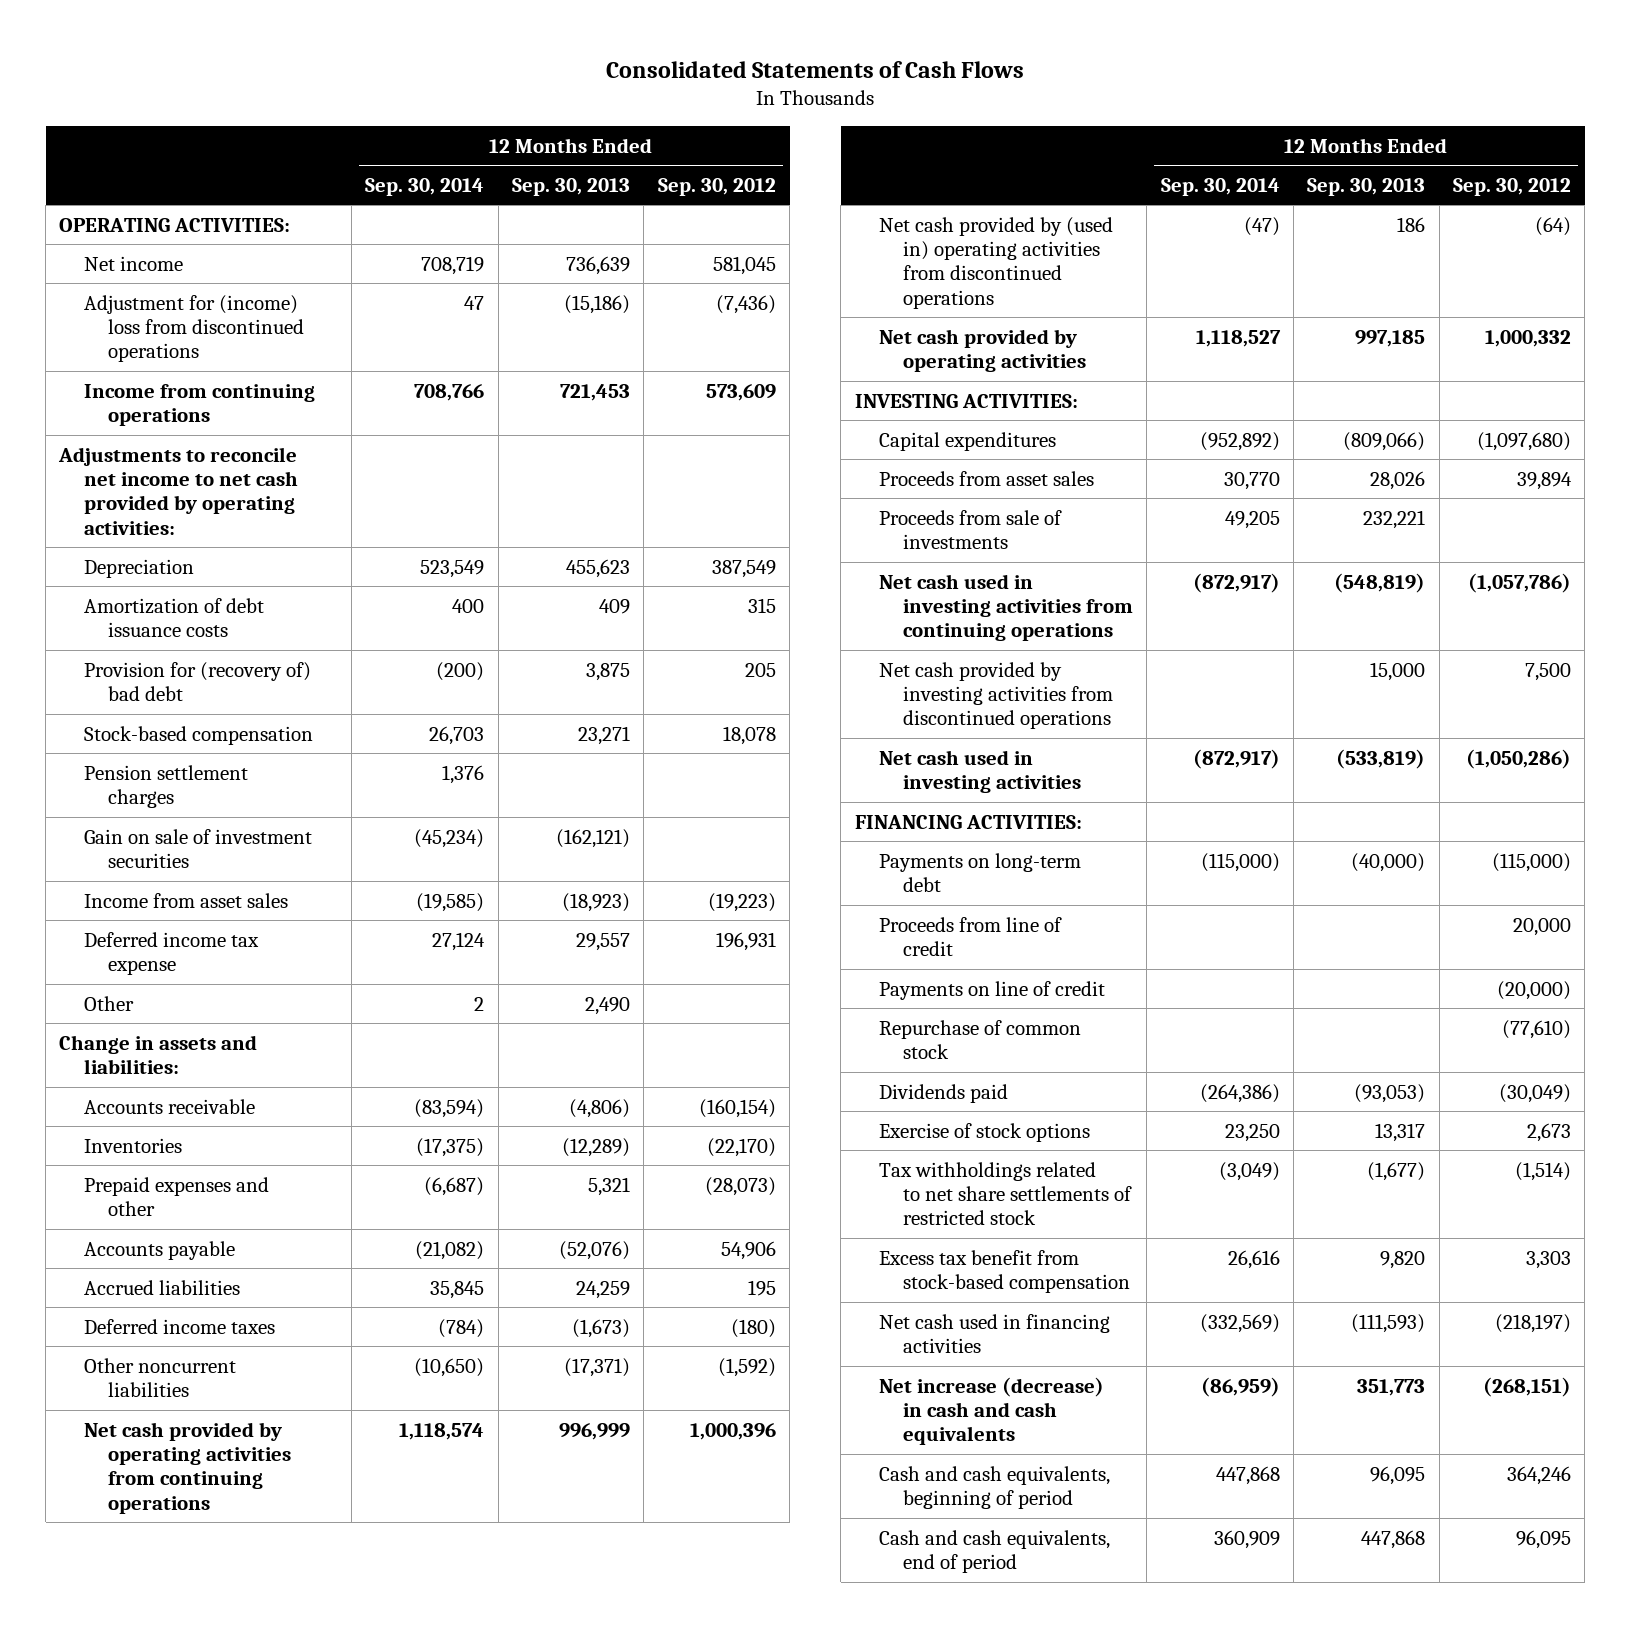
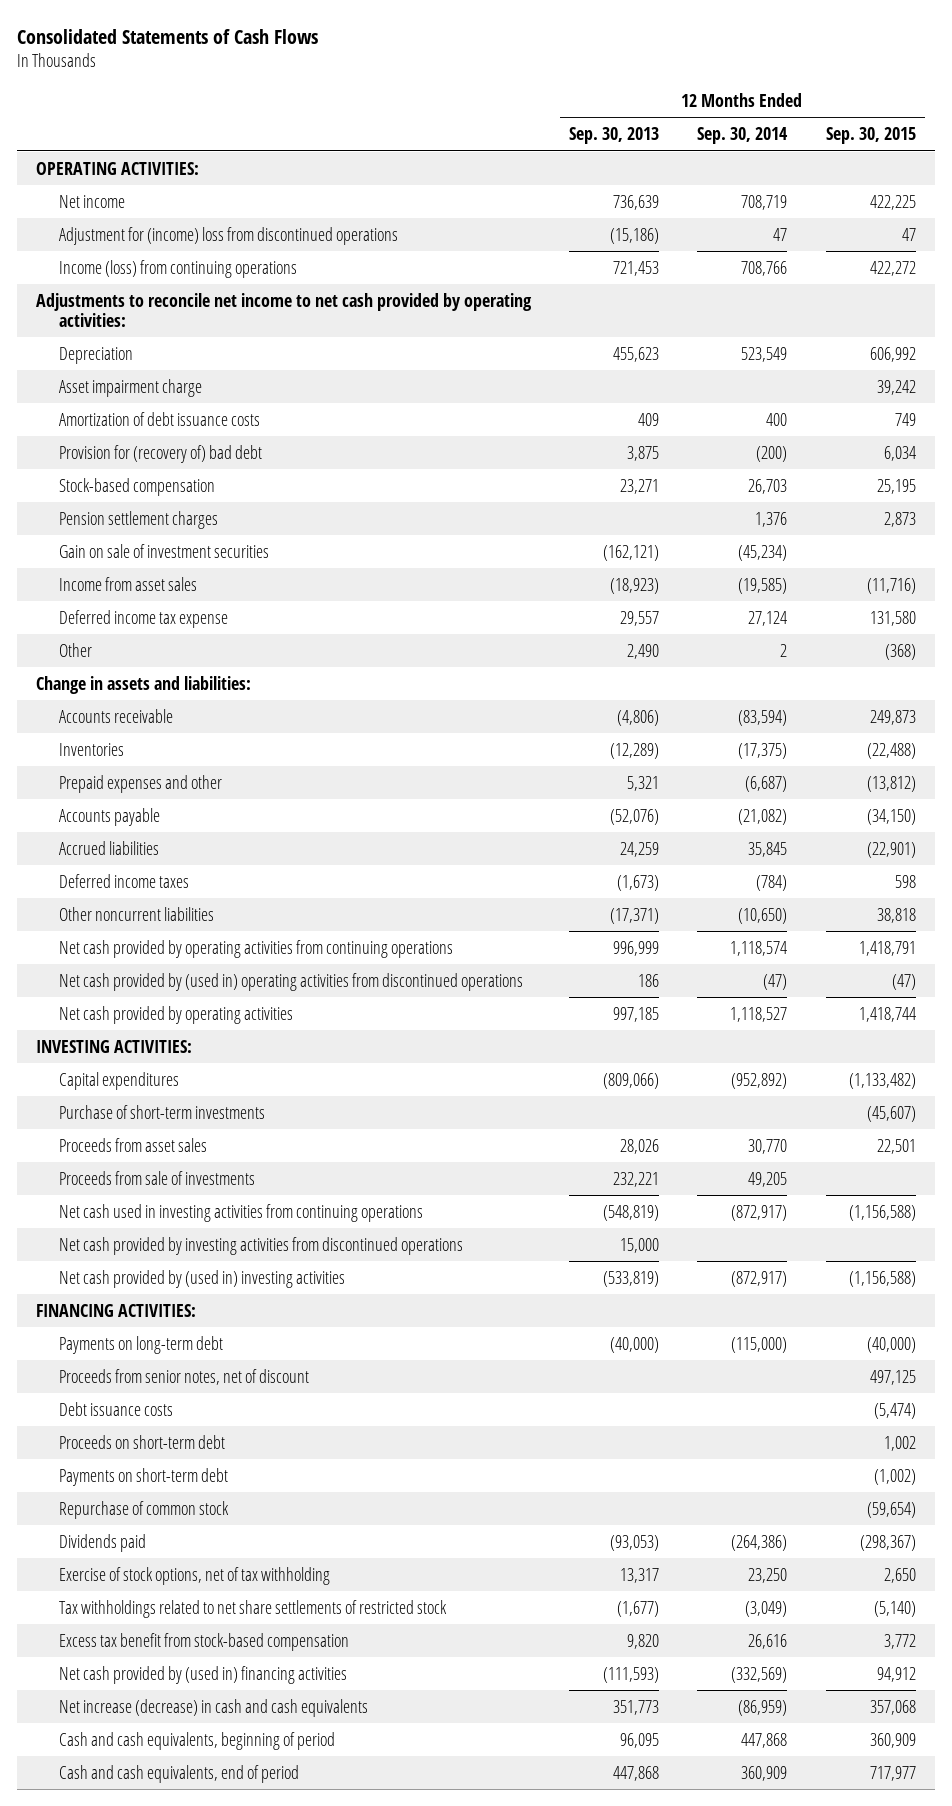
- | 12 Months Ended Sep. 30, 2014 | 12 Months Ended Sep. 30, 2013 | 12 Months Ended Sep. 30, 2012
+ | 12 Months Ended Sep. 30, 2013 | 12 Months Ended Sep. 30, 2014 | 12 Months Ended Sep. 30, 2015
- Income from continuing operations | 708,766 | 721,453 | 573,609
+ Income (loss) from continuing operations | 721,453 | 708,766 | 422,272
+ Asset impairment charge | | | 39,242
+ Purchase of short-term investments | | | (45,607)
- Net cash used in investing activities | (872,917) | (533,819) | (1,050,286)
+ Net cash provided by (used in) investing activities | (533,819) | (872,917) | (1,156,588)
- Proceeds from line of credit | | | 20,000
- Payments on line of credit | | | (20,000)
+ Proceeds from senior notes, net of discount | | | 497,125
+ Debt issuance costs | | | (5,474)
+ Proceeds on short-term debt | | | 1,002
+ Payments on short-term debt | | | (1,002)
- Exercise of stock options | 23,250 | 13,317 | 2,673
+ Exercise of stock options, net of tax withholding | 13,317 | 23,250 | 2,650
- Net cash used in financing activities | (332,569) | (111,593) | (218,197)
+ Net cash provided by (used in) financing activities | (111,593) | (332,569) | 94,912

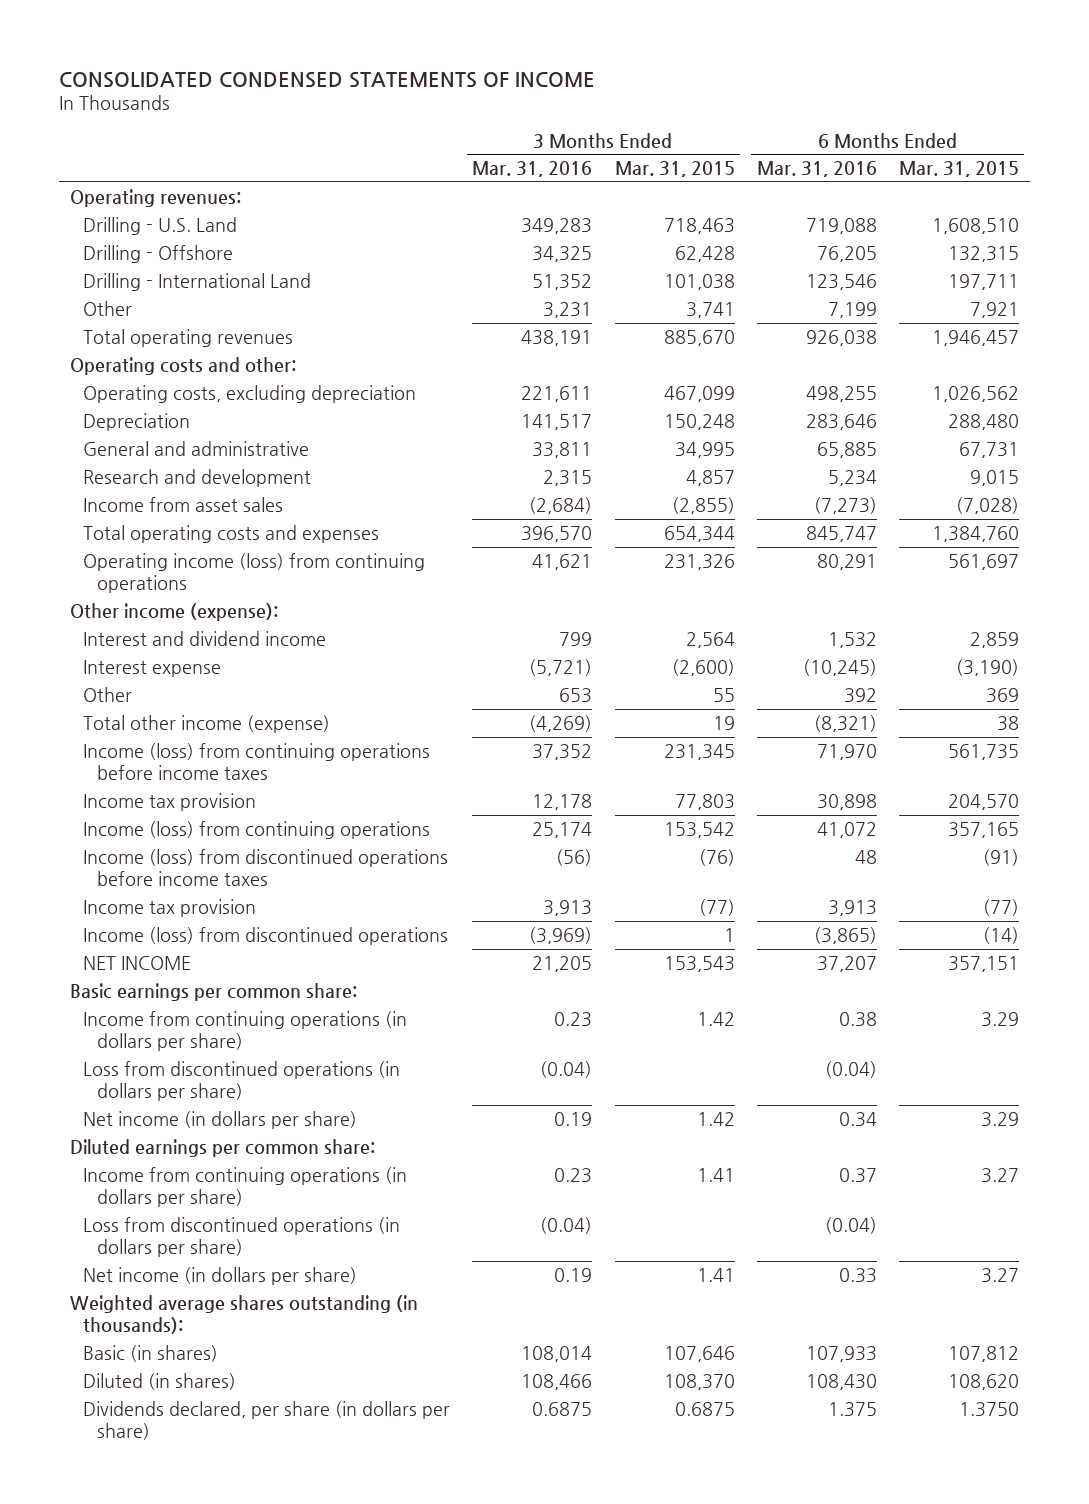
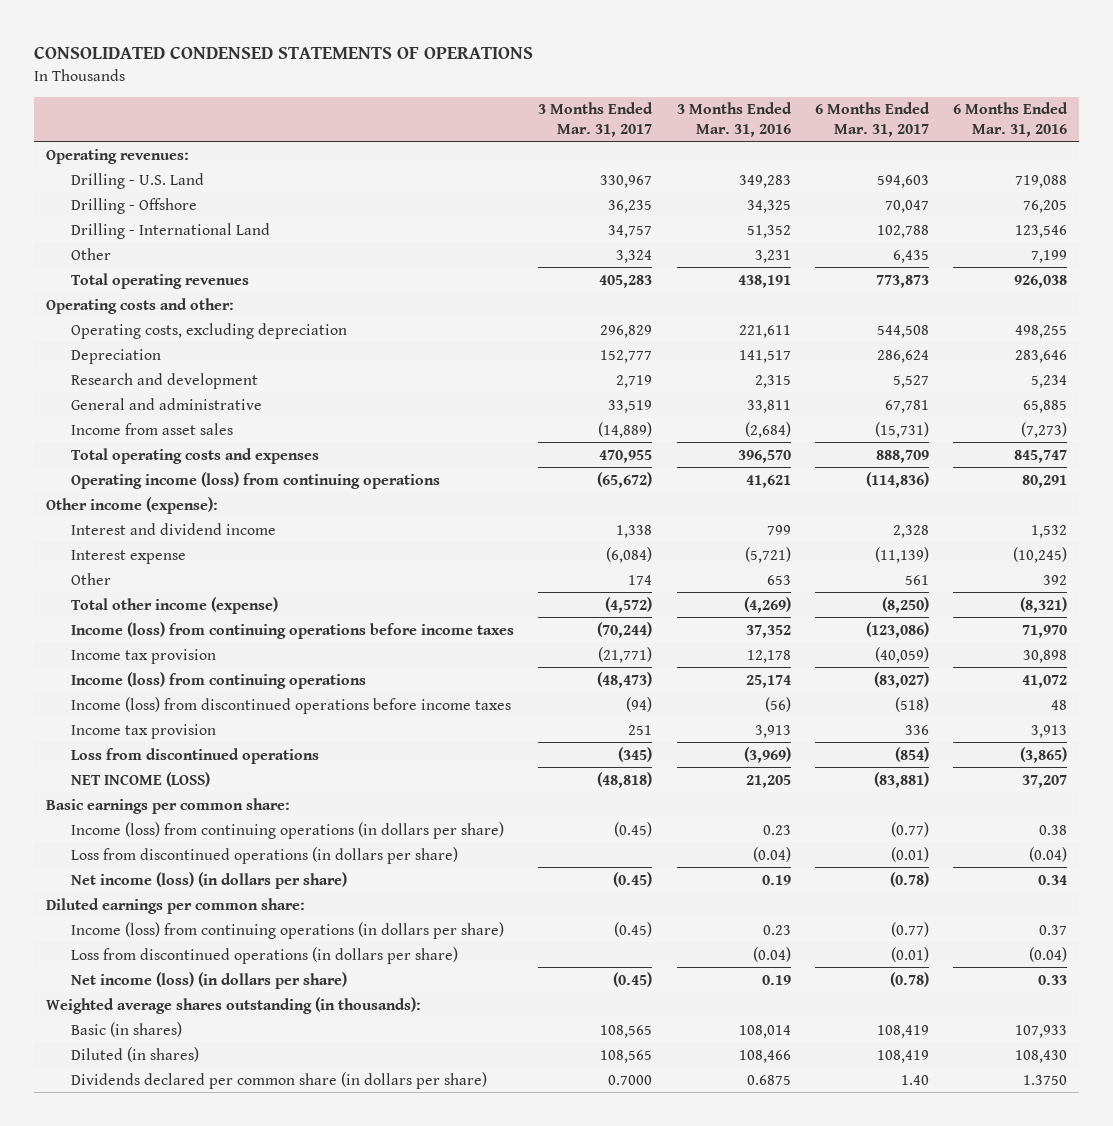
- CONSOLIDATED CONDENSED STATEMENTS OF INCOME
+ CONSOLIDATED CONDENSED STATEMENTS OF OPERATIONS
- | 3 Months Ended Mar. 31, 2016 | 3 Months Ended Mar. 31, 2015 | 6 Months Ended Mar. 31, 2016 | 6 Months Ended Mar. 31, 2015
+ | 3 Months Ended Mar. 31, 2017 | 3 Months Ended Mar. 31, 2016 | 6 Months Ended Mar. 31, 2017 | 6 Months Ended Mar. 31, 2016
moved down: General and administrative | 33,519 | 33,811 | 67,781 | 65,885
- Income (loss) from discontinued operations | (3,969) | 1 | (3,865) | (14)
- NET INCOME | 21,205 | 153,543 | 37,207 | 357,151
+ Loss from discontinued operations | (345) | (3,969) | (854) | (3,865)
+ NET INCOME (LOSS) | (48,818) | 21,205 | (83,881) | 37,207
- Income from continuing operations (in dollars per share) | 0.23 | 1.42 | 0.38 | 3.29
+ Income (loss) from continuing operations (in dollars per share) | (0.45) | 0.23 | (0.77) | 0.38
- Net income (in dollars per share) | 0.19 | 1.42 | 0.34 | 3.29
+ Net income (loss) (in dollars per share) | (0.45) | 0.19 | (0.78) | 0.34
- Income from continuing operations (in dollars per share) | 0.23 | 1.41 | 0.37 | 3.27
+ Income (loss) from continuing operations (in dollars per share) | (0.45) | 0.23 | (0.77) | 0.37
- Net income (in dollars per share) | 0.19 | 1.41 | 0.33 | 3.27
+ Net income (loss) (in dollars per share) | (0.45) | 0.19 | (0.78) | 0.33
- Dividends declared, per share (in dollars per share) | 0.6875 | 0.6875 | 1.375 | 1.3750
+ Dividends declared per common share (in dollars per share) | 0.7000 | 0.6875 | 1.40 | 1.3750

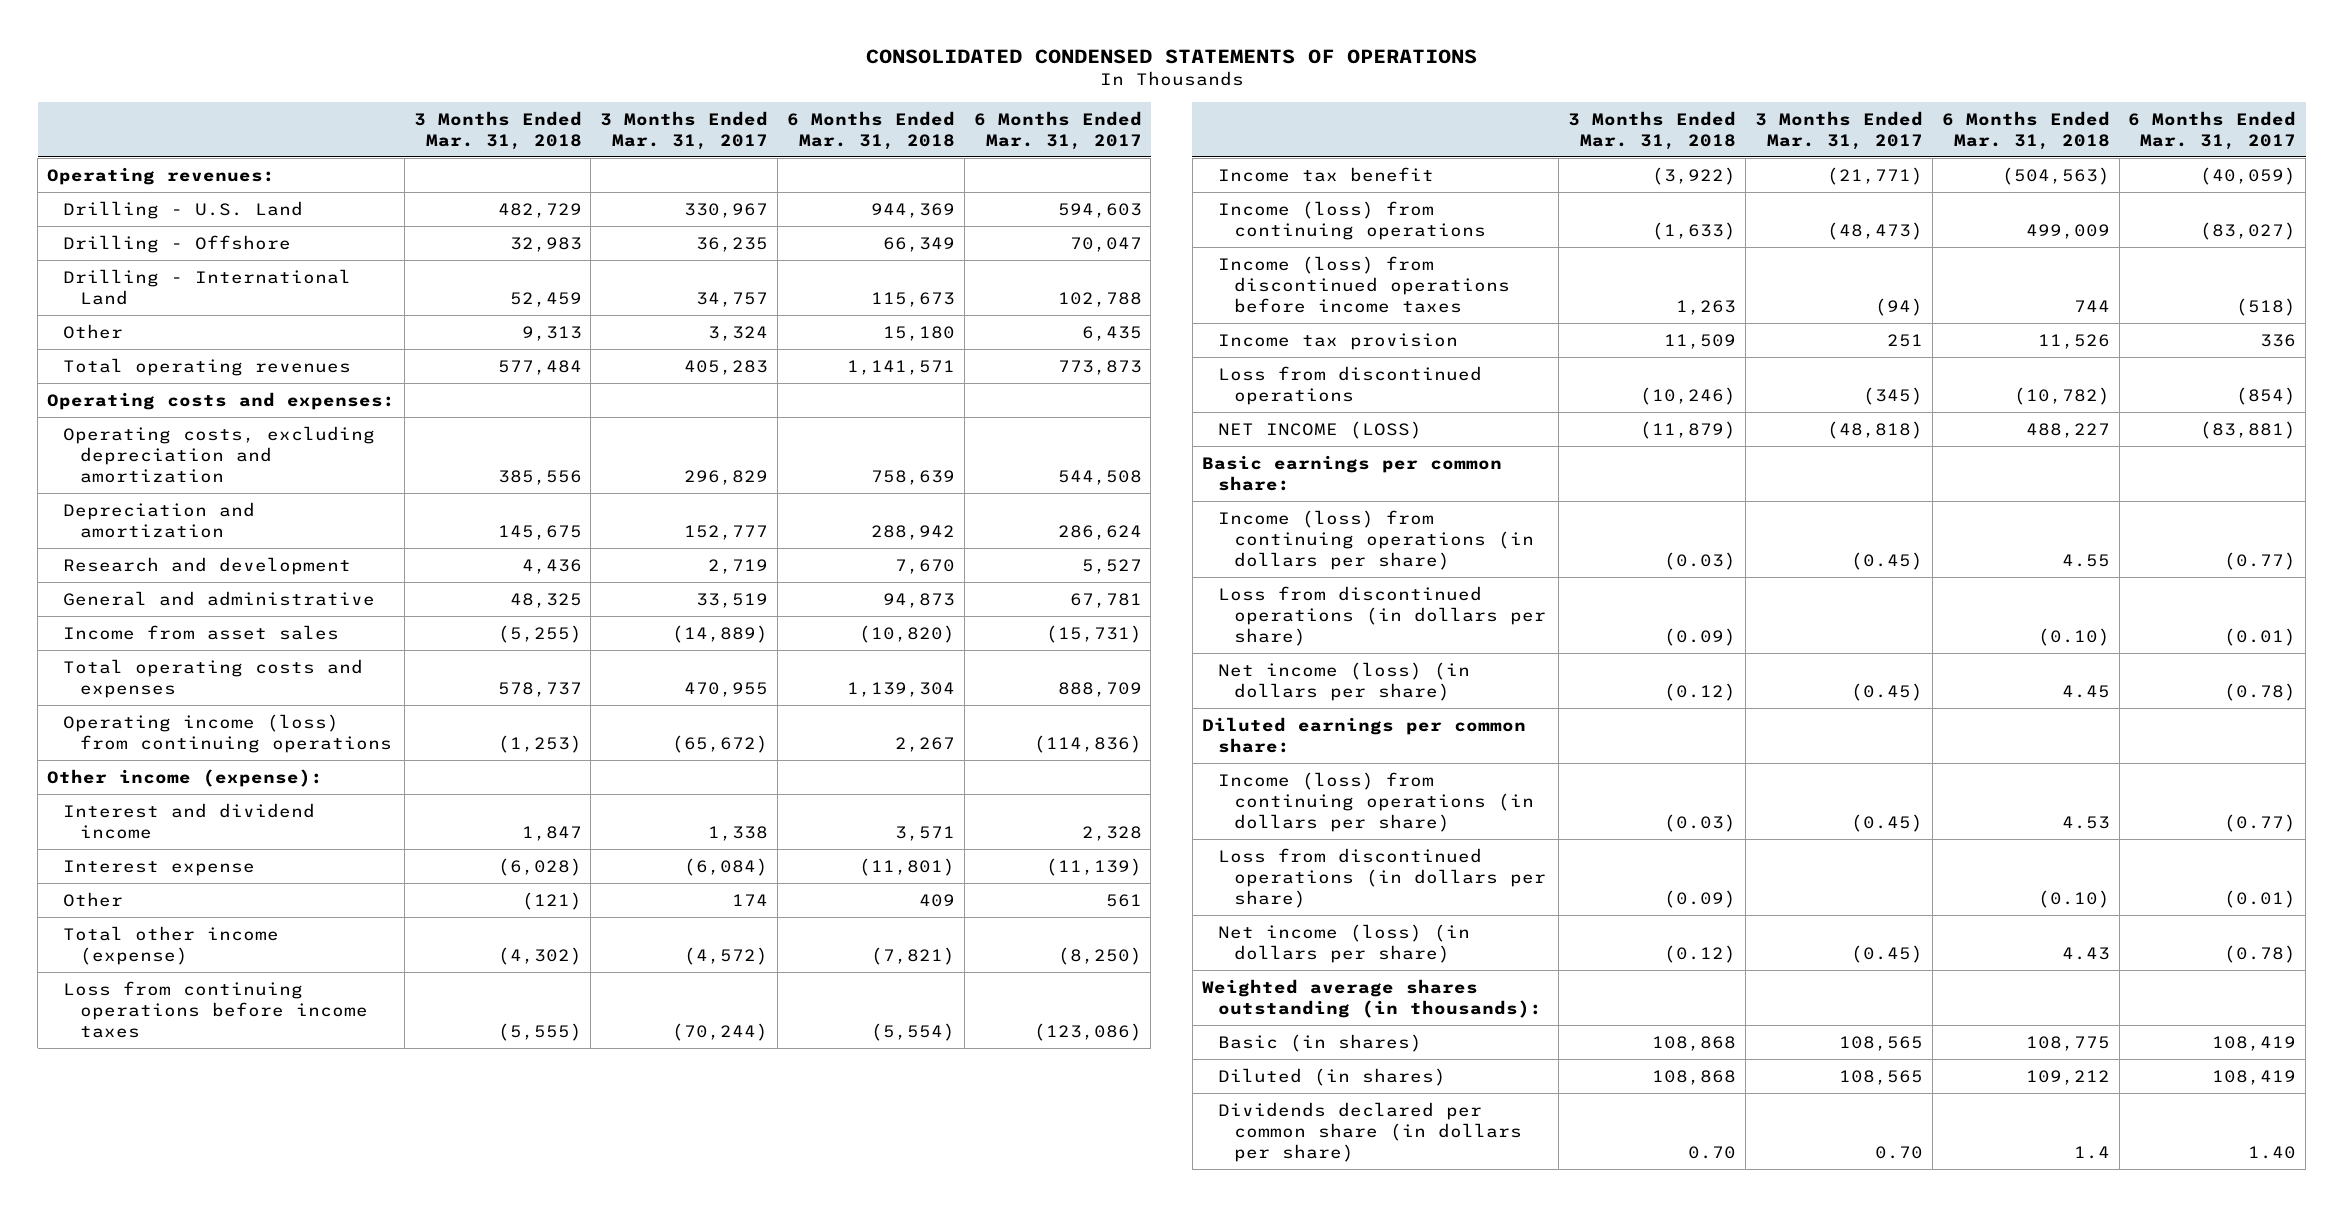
- | 3 Months Ended Mar. 31, 2017 | 3 Months Ended Mar. 31, 2016 | 6 Months Ended Mar. 31, 2017 | 6 Months Ended Mar. 31, 2016
+ | 3 Months Ended Mar. 31, 2018 | 3 Months Ended Mar. 31, 2017 | 6 Months Ended Mar. 31, 2018 | 6 Months Ended Mar. 31, 2017
- Operating costs and other:
- Operating costs, excluding depreciation | 296,829 | 221,611 | 544,508 | 498,255
- Depreciation | 152,777 | 141,517 | 286,624 | 283,646
+ Operating costs and expenses:
+ Operating costs, excluding depreciation and amortization | 385,556 | 296,829 | 758,639 | 544,508
+ Depreciation and amortization | 145,675 | 152,777 | 288,942 | 286,624
- Income (loss) from continuing operations before income taxes | (70,244) | 37,352 | (123,086) | 71,970
- Income tax provision | (21,771) | 12,178 | (40,059) | 30,898
+ Loss from continuing operations before income taxes | (5,555) | (70,244) | (5,554) | (123,086)
+ Income tax benefit | (3,922) | (21,771) | (504,563) | (40,059)
- Dividends declared per common share (in dollars per share) | 0.7000 | 0.6875 | 1.40 | 1.3750
+ Dividends declared per common share (in dollars per share) | 0.70 | 0.70 | 1.4 | 1.40

